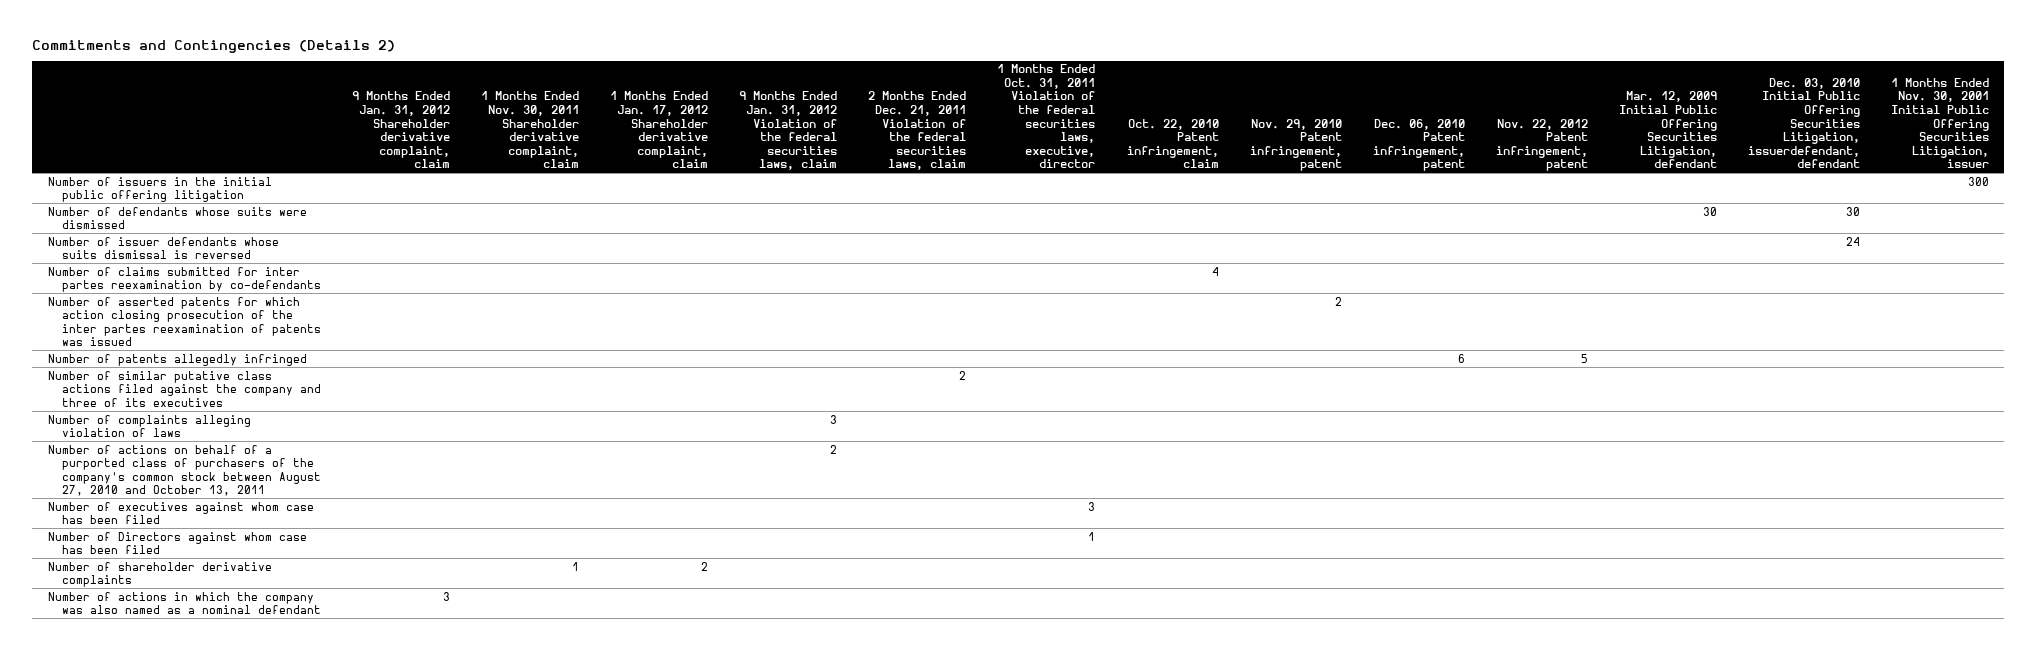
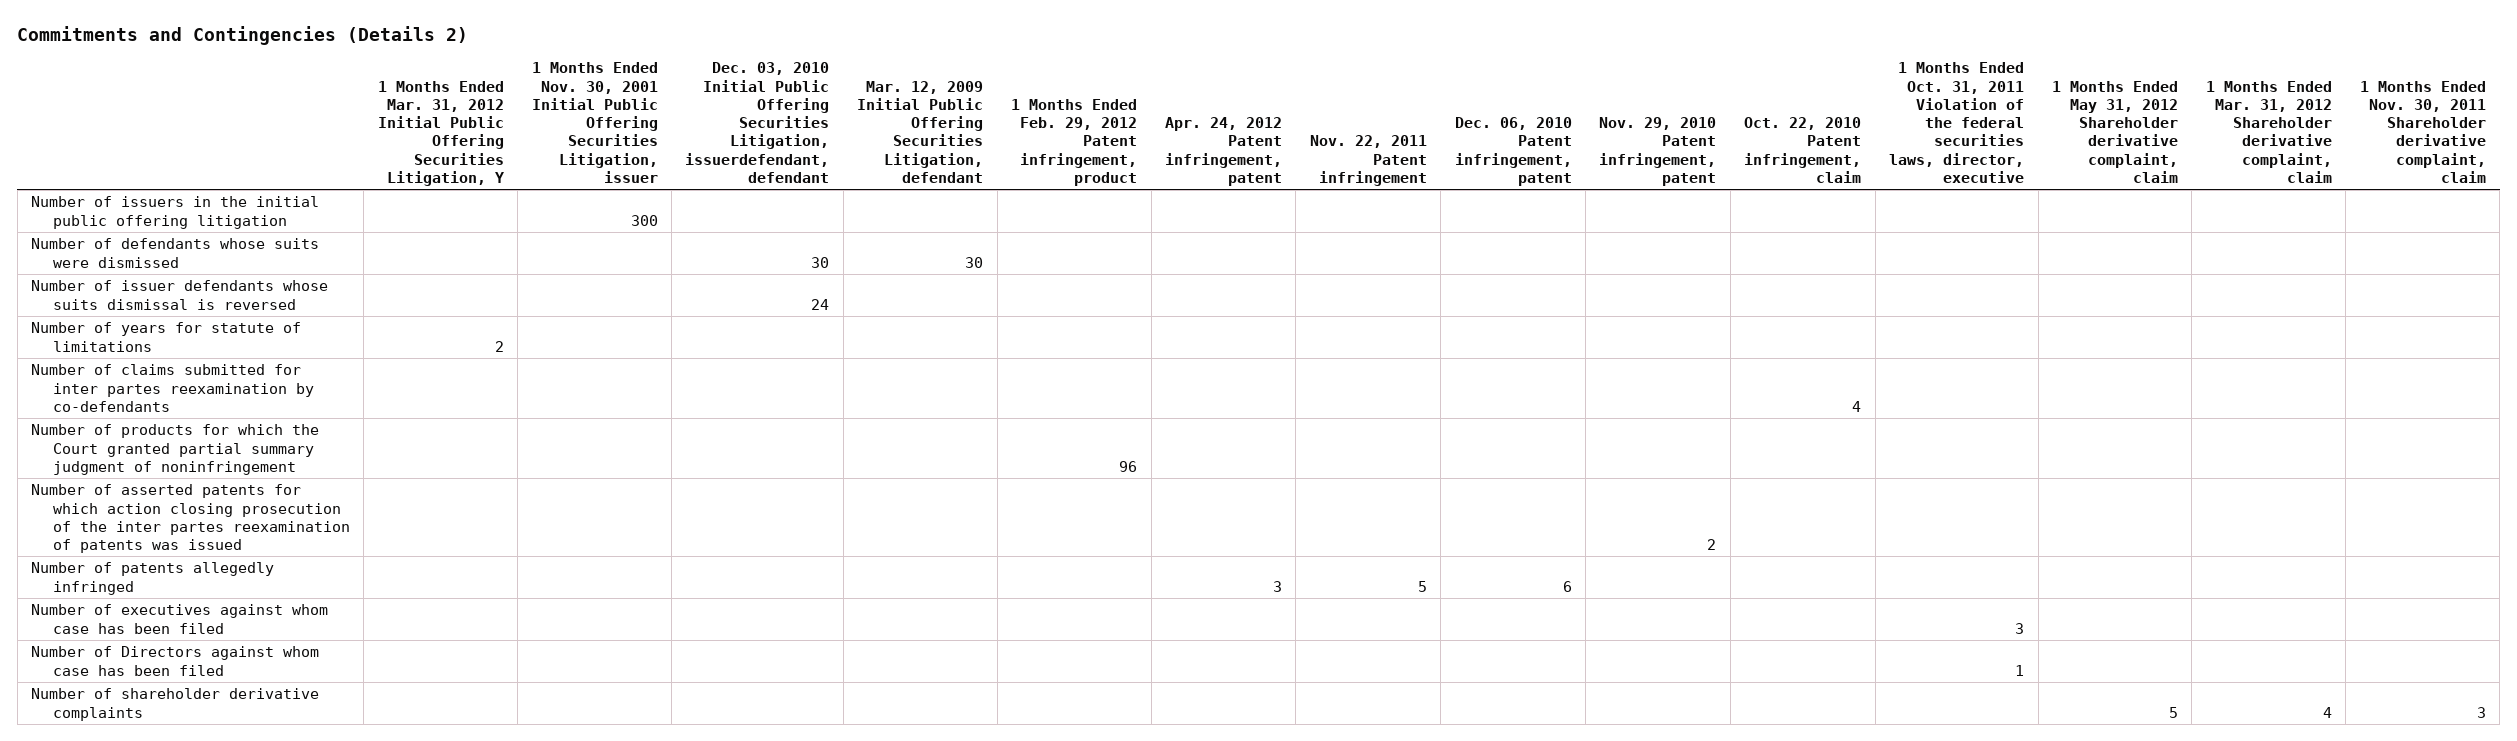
- | 9 Months Ended Jan. 31, 2012 Shareholder derivative complaint, claim | 1 Months Ended Nov. 30, 2011 Shareholder derivative complaint, claim | 1 Months Ended Jan. 17, 2012 Shareholder derivative complaint, claim | 9 Months Ended Jan. 31, 2012 Violation of the federal securities laws, claim | 2 Months Ended Dec. 21, 2011 Violation of the federal securities laws, claim | 1 Months Ended Oct. 31, 2011 Violation of the federal securities laws, executive, director | Oct. 22, 2010 Patent infringement, claim | Nov. 29, 2010 Patent infringement, patent | Dec. 06, 2010 Patent infringement, patent | Nov. 22, 2012 Patent infringement, patent | Mar. 12, 2009 Initial Public Offering Securities Litigation, defendant | Dec. 03, 2010 Initial Public Offering Securities Litigation, issuerdefendant, defendant | 1 Months Ended Nov. 30, 2001 Initial Public Offering Securities Litigation, issuer
+ | 1 Months Ended Mar. 31, 2012 Initial Public Offering Securities Litigation, Y | 1 Months Ended Nov. 30, 2001 Initial Public Offering Securities Litigation, issuer | Dec. 03, 2010 Initial Public Offering Securities Litigation, issuerdefendant, defendant | Mar. 12, 2009 Initial Public Offering Securities Litigation, defendant | 1 Months Ended Feb. 29, 2012 Patent infringement, product | Apr. 24, 2012 Patent infringement, patent | Nov. 22, 2011 Patent infringement | Dec. 06, 2010 Patent infringement, patent | Nov. 29, 2010 Patent infringement, patent | Oct. 22, 2010 Patent infringement, claim | 1 Months Ended Oct. 31, 2011 Violation of the federal securities laws, director, executive | 1 Months Ended May 31, 2012 Shareholder derivative complaint, claim | 1 Months Ended Mar. 31, 2012 Shareholder derivative complaint, claim | 1 Months Ended Nov. 30, 2011 Shareholder derivative complaint, claim
+ Number of years for statute of limitations | 2 | | | | | | | | | | | | |
+ Number of products for which the Court granted partial summary judgment of noninfringement | | | | | 96 | | | | | | | | |
- Number of similar putative class actions filed against the company and three of its executives | | | | | 2 | | | | | | | |
- Number of complaints alleging violation of laws | | | | 3 | | | | | | | | |
- Number of actions on behalf of a purported class of purchasers of the company's common stock between August 27, 2010 and October 13, 2011 | | | | 2 | | | | | | | | |
- Number of shareholder derivative complaints | | 1 | 2 | | | | | | | | | |
- Number of actions in which the company was also named as a nominal defendant | 3 | | | | | | | | | | | |
+ Number of shareholder derivative complaints | | | | | | | | | | | | 5 | 4 | 3

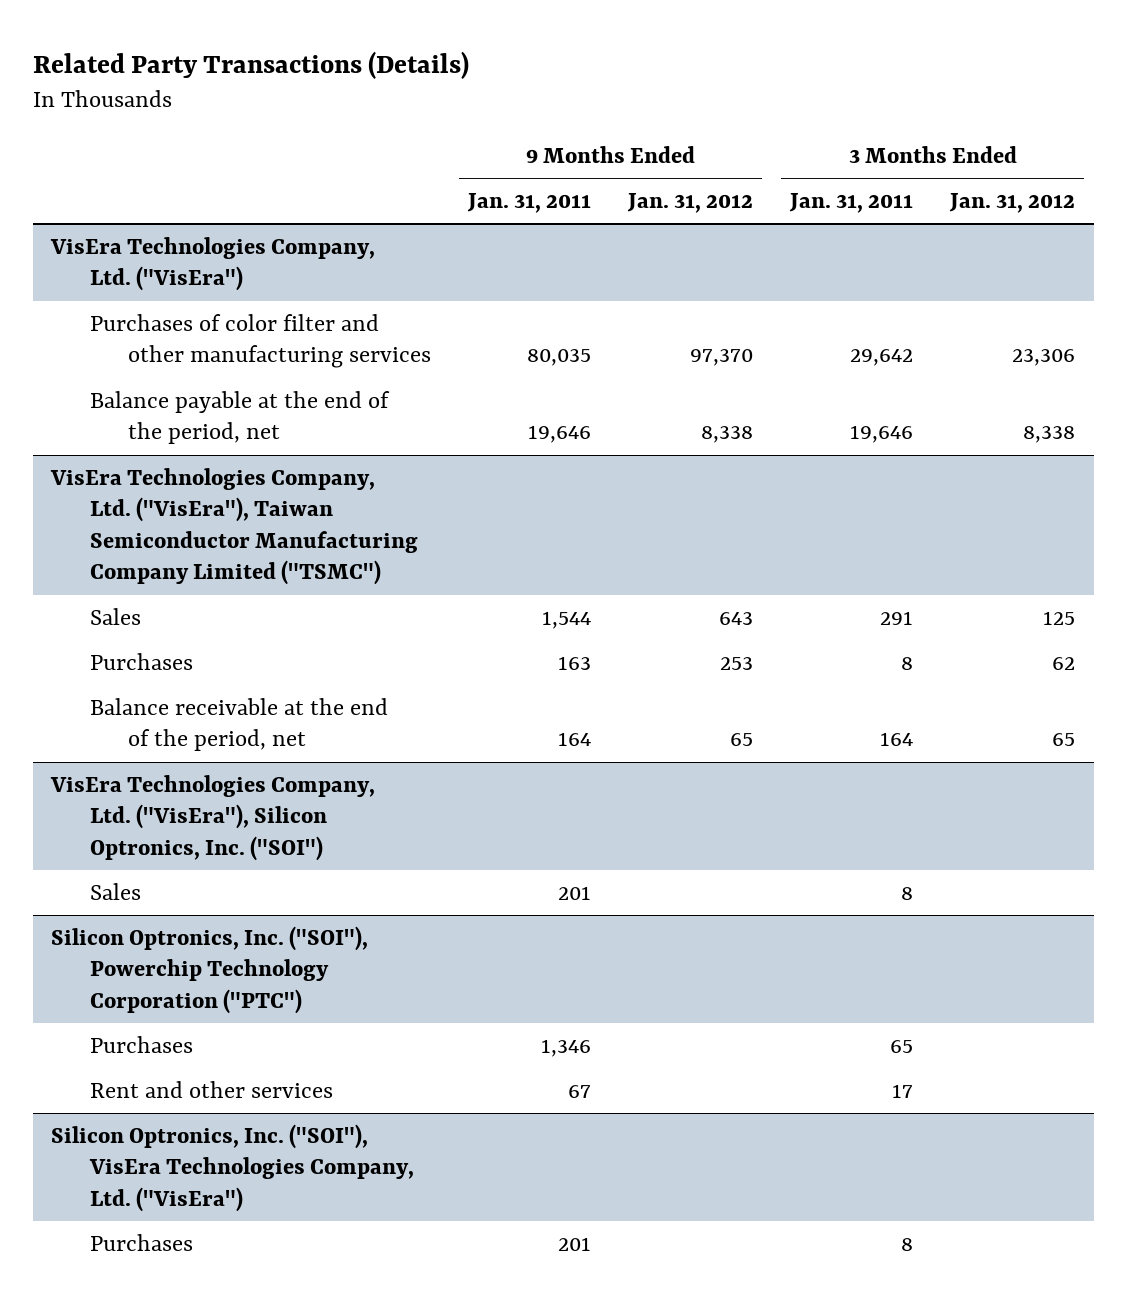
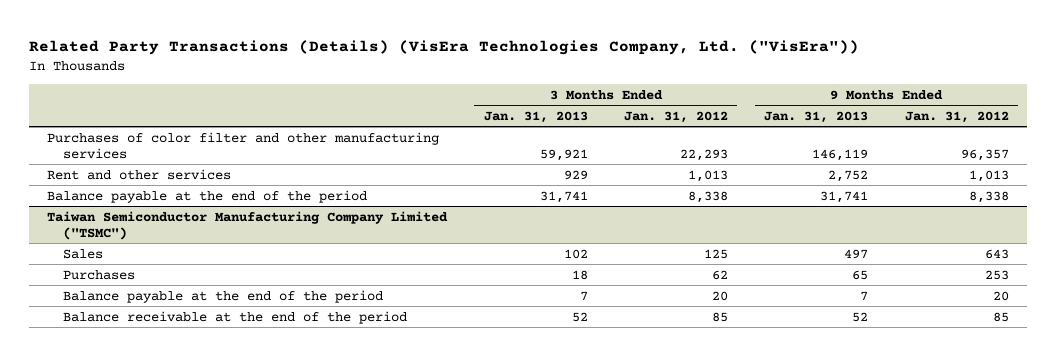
- Related Party Transactions (Details)
+ Related Party Transactions (Details) (VisEra Technologies Company, Ltd. ("VisEra"))
- | 9 Months Ended Jan. 31, 2011 | 9 Months Ended Jan. 31, 2012 | 3 Months Ended Jan. 31, 2011 | 3 Months Ended Jan. 31, 2012
+ | 3 Months Ended Jan. 31, 2013 | 3 Months Ended Jan. 31, 2012 | 9 Months Ended Jan. 31, 2013 | 9 Months Ended Jan. 31, 2012
- VisEra Technologies Company, Ltd. ("VisEra")
- Purchases of color filter and other manufacturing services | 80,035 | 97,370 | 29,642 | 23,306
- Balance payable at the end of the period, net | 19,646 | 8,338 | 19,646 | 8,338
- VisEra Technologies Company, Ltd. ("VisEra"), Taiwan Semiconductor Manufacturing Company Limited ("TSMC")
+ Purchases of color filter and other manufacturing services | 59,921 | 22,293 | 146,119 | 96,357
+ Rent and other services | 929 | 1,013 | 2,752 | 1,013
+ Balance payable at the end of the period | 31,741 | 8,338 | 31,741 | 8,338
+ Taiwan Semiconductor Manufacturing Company Limited ("TSMC")
- Balance receivable at the end of the period, net | 164 | 65 | 164 | 65
- VisEra Technologies Company, Ltd. ("VisEra"), Silicon Optronics, Inc. ("SOI")
- Sales | 201 | | 8 |
- Silicon Optronics, Inc. ("SOI"), Powerchip Technology Corporation ("PTC")
- Purchases | 1,346 | | 65 |
- Rent and other services | 67 | | 17 |
- Silicon Optronics, Inc. ("SOI"), VisEra Technologies Company, Ltd. ("VisEra")
- Purchases | 201 | | 8 |
+ Balance payable at the end of the period | 7 | 20 | 7 | 20
+ Balance receivable at the end of the period | 52 | 85 | 52 | 85

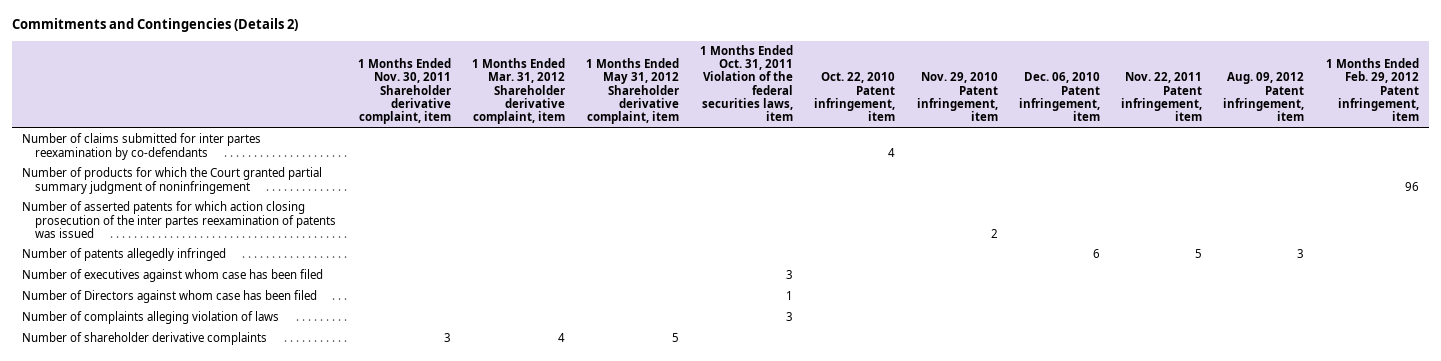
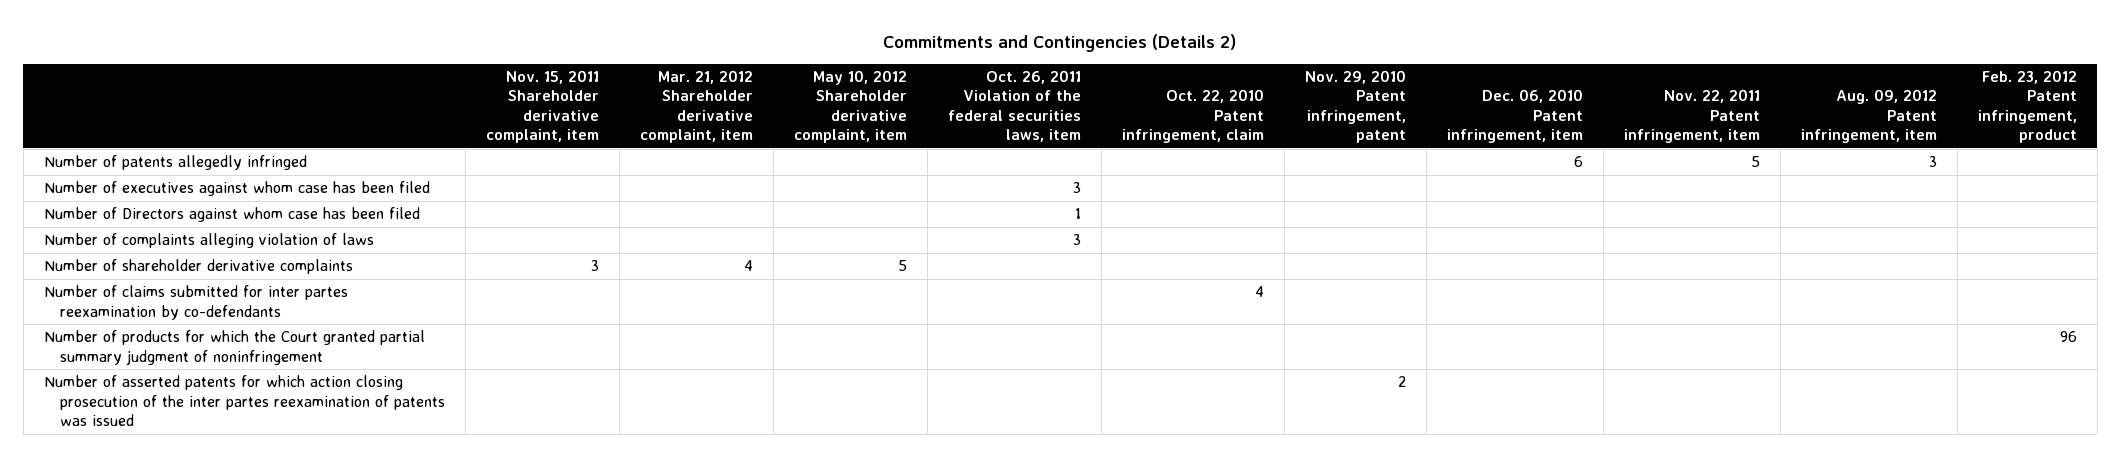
- | 1 Months Ended Nov. 30, 2011 Shareholder derivative complaint, item | 1 Months Ended Mar. 31, 2012 Shareholder derivative complaint, item | 1 Months Ended May 31, 2012 Shareholder derivative complaint, item | 1 Months Ended Oct. 31, 2011 Violation of the federal securities laws, item | Oct. 22, 2010 Patent infringement, item | Nov. 29, 2010 Patent infringement, item | Dec. 06, 2010 Patent infringement, item | Nov. 22, 2011 Patent infringement, item | Aug. 09, 2012 Patent infringement, item | 1 Months Ended Feb. 29, 2012 Patent infringement, item
+ | Nov. 15, 2011 Shareholder derivative complaint, item | Mar. 21, 2012 Shareholder derivative complaint, item | May 10, 2012 Shareholder derivative complaint, item | Oct. 26, 2011 Violation of the federal securities laws, item | Oct. 22, 2010 Patent infringement, claim | Nov. 29, 2010 Patent infringement, patent | Dec. 06, 2010 Patent infringement, item | Nov. 22, 2011 Patent infringement, item | Aug. 09, 2012 Patent infringement, item | Feb. 23, 2012 Patent infringement, product
moved down: Number of claims submitted for inter partes reexamination by co-defendants | | | | | 4 | | | | |
moved down: Number of products for which the Court granted partial summary judgment of noninfringement | | | | | | | | | | 96
moved down: Number of asserted patents for which action closing prosecution of the inter partes reexamination of patents was issued | | | | | | 2 | | | |

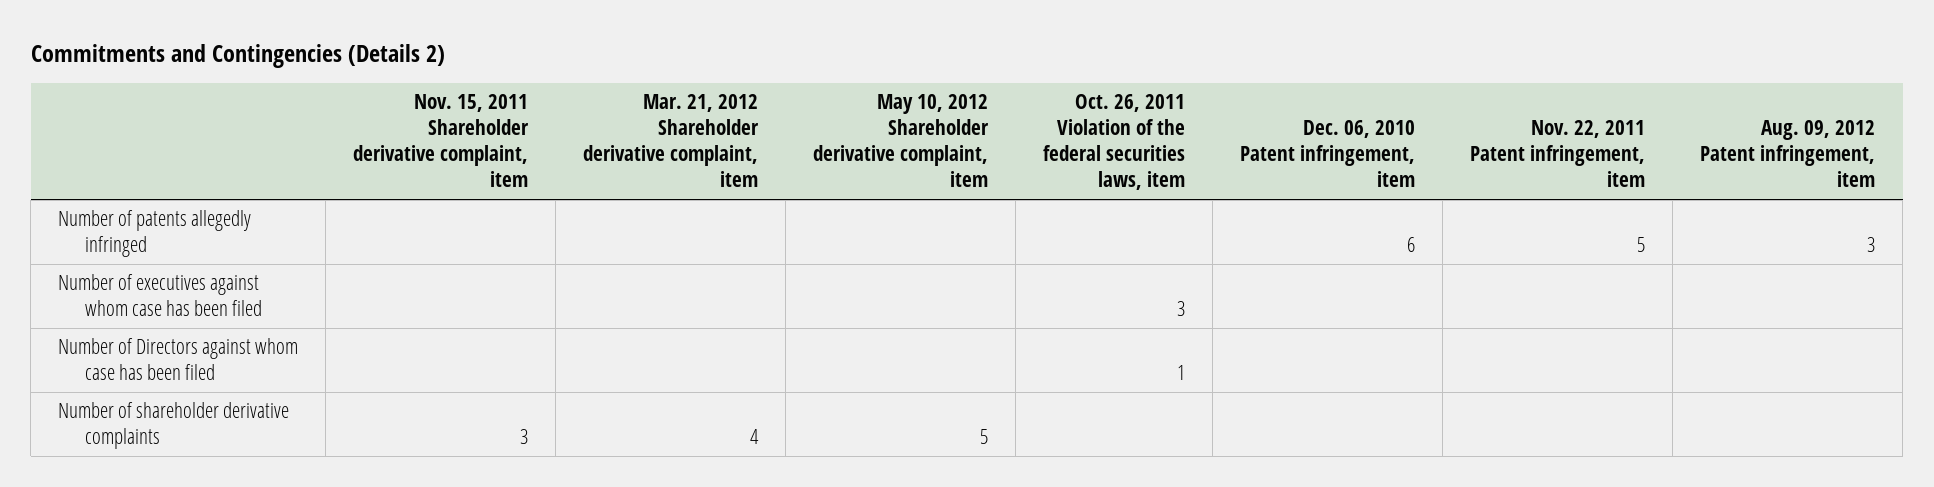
- | Nov. 15, 2011 Shareholder derivative complaint, item | Mar. 21, 2012 Shareholder derivative complaint, item | May 10, 2012 Shareholder derivative complaint, item | Oct. 26, 2011 Violation of the federal securities laws, item | Oct. 22, 2010 Patent infringement, claim | Nov. 29, 2010 Patent infringement, patent | Dec. 06, 2010 Patent infringement, item | Nov. 22, 2011 Patent infringement, item | Aug. 09, 2012 Patent infringement, item | Feb. 23, 2012 Patent infringement, product
+ | Nov. 15, 2011 Shareholder derivative complaint, item | Mar. 21, 2012 Shareholder derivative complaint, item | May 10, 2012 Shareholder derivative complaint, item | Oct. 26, 2011 Violation of the federal securities laws, item | Dec. 06, 2010 Patent infringement, item | Nov. 22, 2011 Patent infringement, item | Aug. 09, 2012 Patent infringement, item
- Number of complaints alleging violation of laws | | | | 3 | | | | | |
- Number of claims submitted for inter partes reexamination by co-defendants | | | | | 4 | | | | |
- Number of products for which the Court granted partial summary judgment of noninfringement | | | | | | | | | | 96
- Number of asserted patents for which action closing prosecution of the inter partes reexamination of patents was issued | | | | | | 2 | | | |

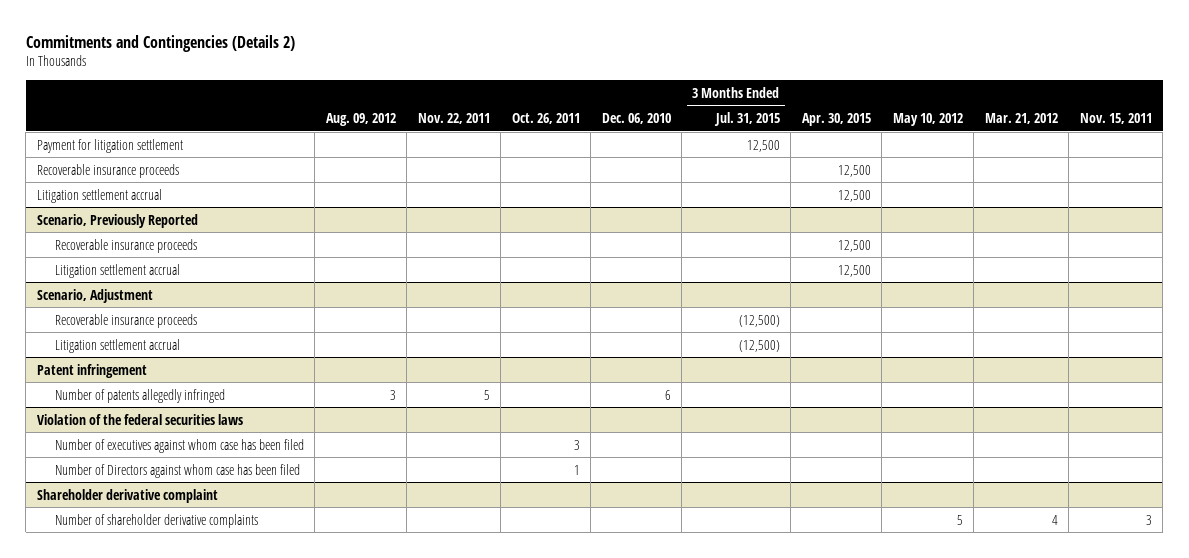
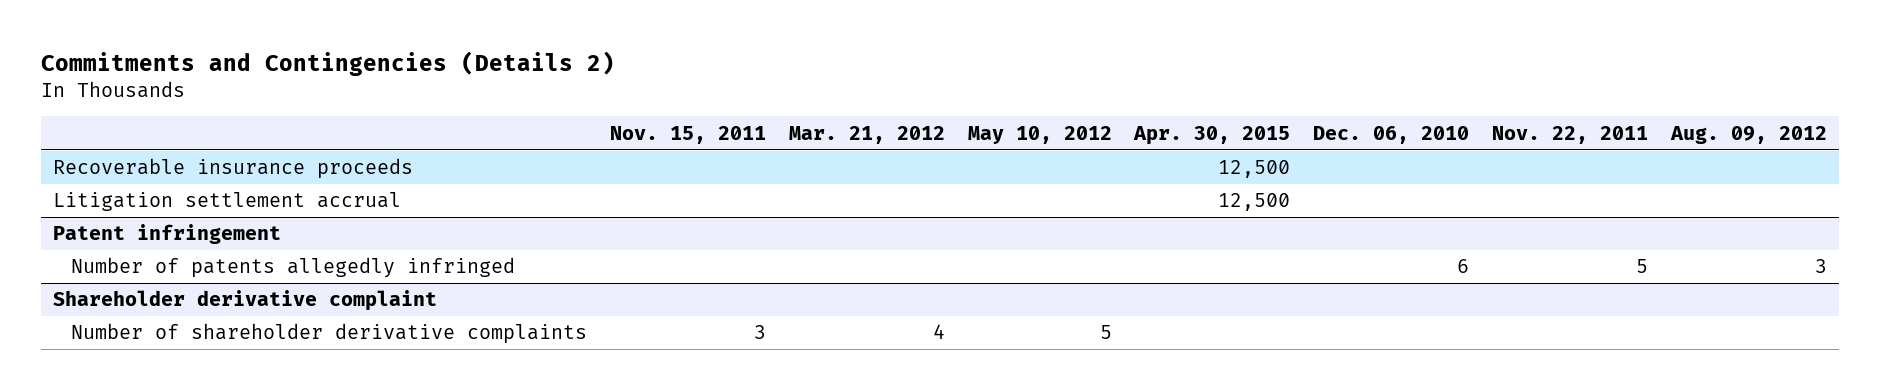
- | Aug. 09, 2012 | Nov. 22, 2011 | Oct. 26, 2011 | Dec. 06, 2010 | 3 Months Ended Jul. 31, 2015 | Apr. 30, 2015 | May 10, 2012 | Mar. 21, 2012 | Nov. 15, 2011
+ | Nov. 15, 2011 | Mar. 21, 2012 | May 10, 2012 | Apr. 30, 2015 | Dec. 06, 2010 | Nov. 22, 2011 | Aug. 09, 2012
- Payment for litigation settlement | | | | | 12,500 | | | |
- Scenario, Previously Reported
- Recoverable insurance proceeds | | | | | | 12,500 | | |
- Litigation settlement accrual | | | | | | 12,500 | | |
- Scenario, Adjustment
- Recoverable insurance proceeds | | | | | (12,500) | | | |
- Litigation settlement accrual | | | | | (12,500) | | | |
- Violation of the federal securities laws
- Number of executives against whom case has been filed | | | 3 | | | | | |
- Number of Directors against whom case has been filed | | | 1 | | | | | |

